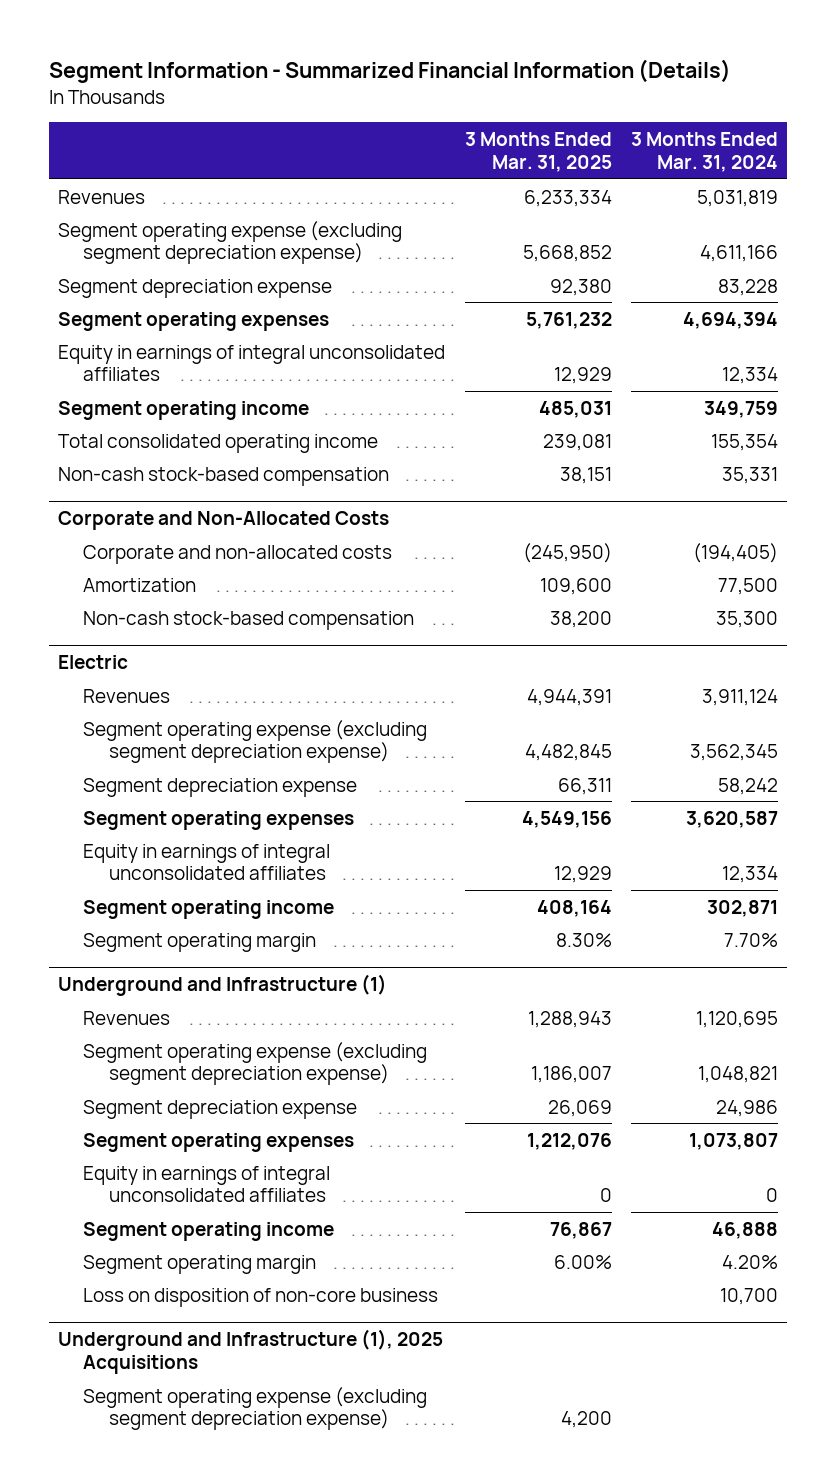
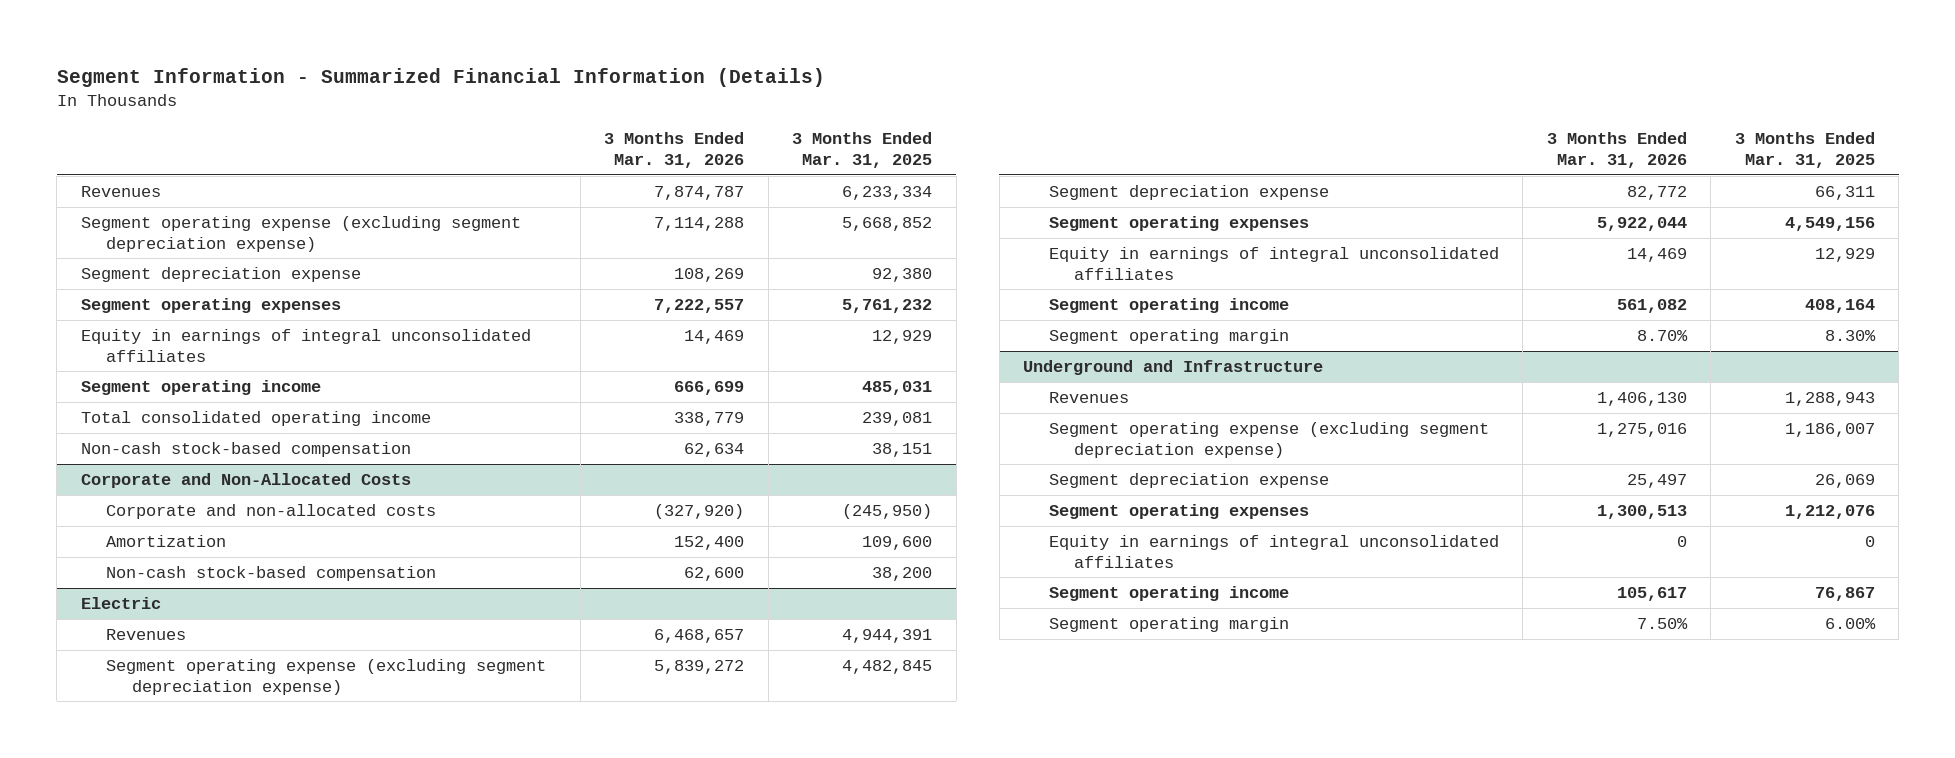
- | 3 Months Ended Mar. 31, 2025 | 3 Months Ended Mar. 31, 2024
+ | 3 Months Ended Mar. 31, 2026 | 3 Months Ended Mar. 31, 2025
- Underground and Infrastructure (1)
+ Underground and Infrastructure
- Loss on disposition of non-core business | | 10,700
- Underground and Infrastructure (1), 2025 Acquisitions
- Segment operating expense (excluding segment depreciation expense) | 4,200 |

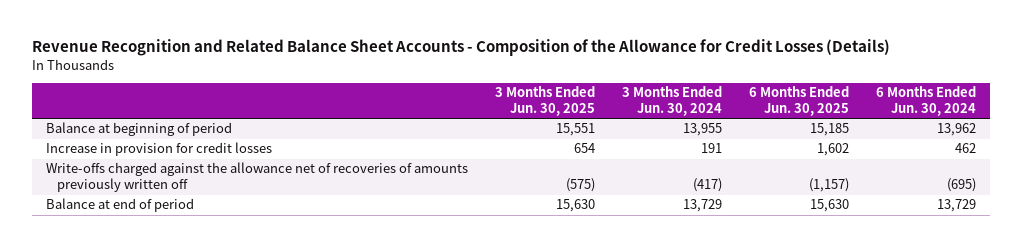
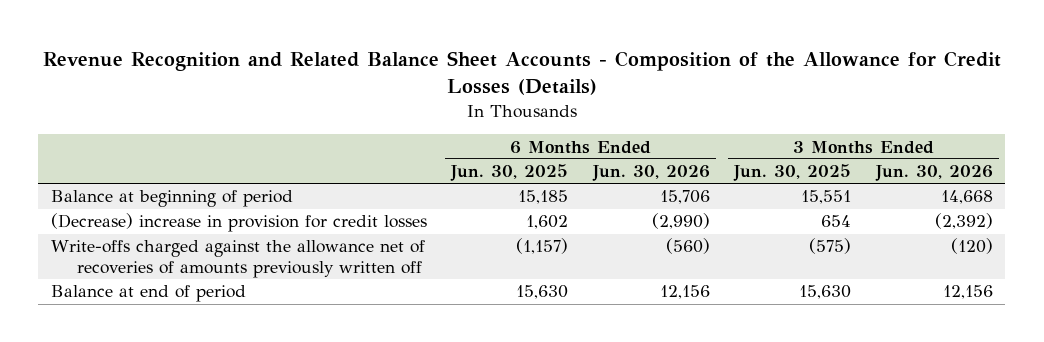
- | 3 Months Ended Jun. 30, 2025 | 3 Months Ended Jun. 30, 2024 | 6 Months Ended Jun. 30, 2025 | 6 Months Ended Jun. 30, 2024
+ | 6 Months Ended Jun. 30, 2025 | 6 Months Ended Jun. 30, 2026 | 3 Months Ended Jun. 30, 2025 | 3 Months Ended Jun. 30, 2026
- Increase in provision for credit losses | 654 | 191 | 1,602 | 462
+ (Decrease) increase in provision for credit losses | 1,602 | (2,990) | 654 | (2,392)

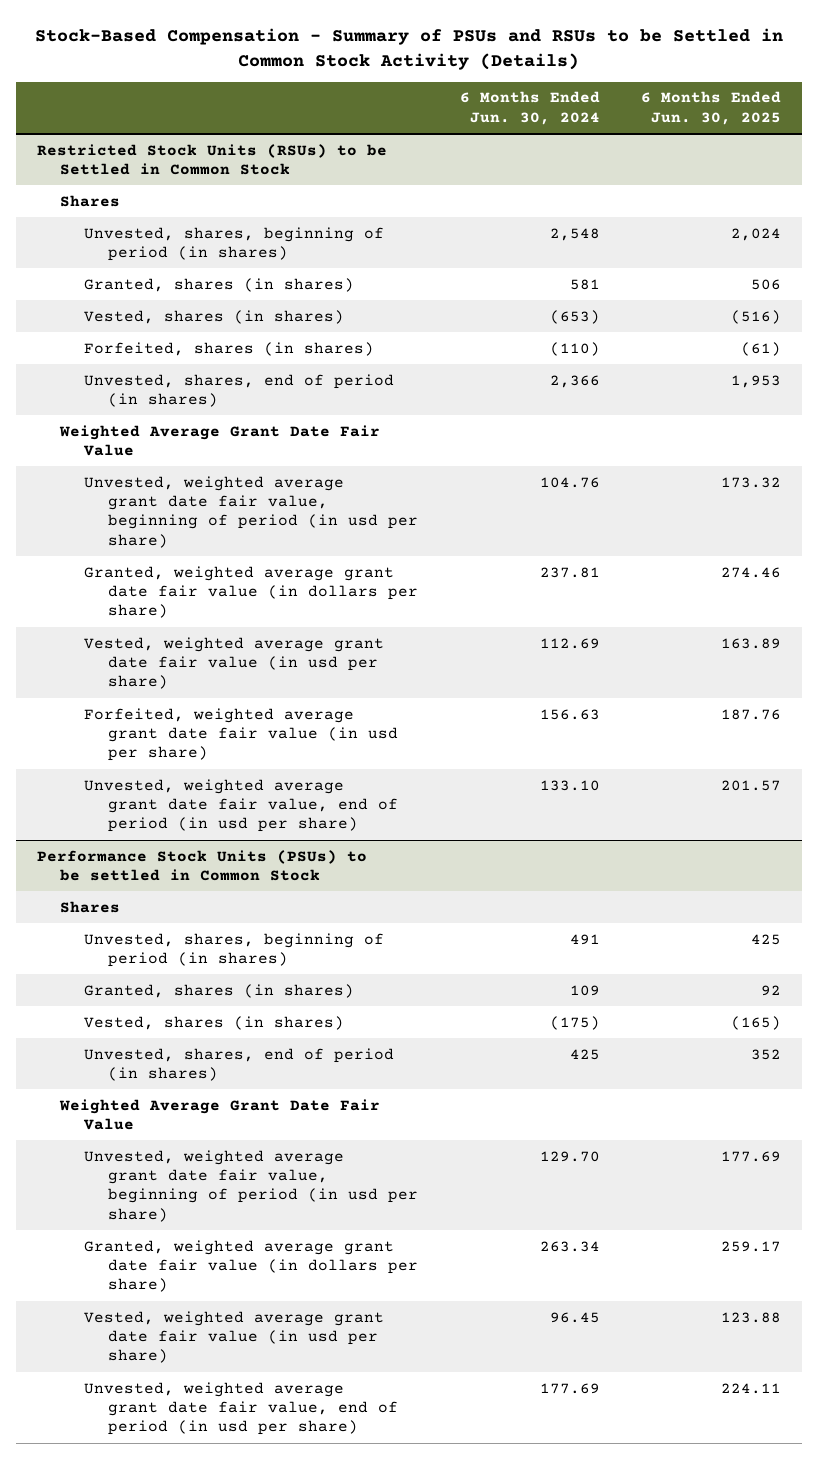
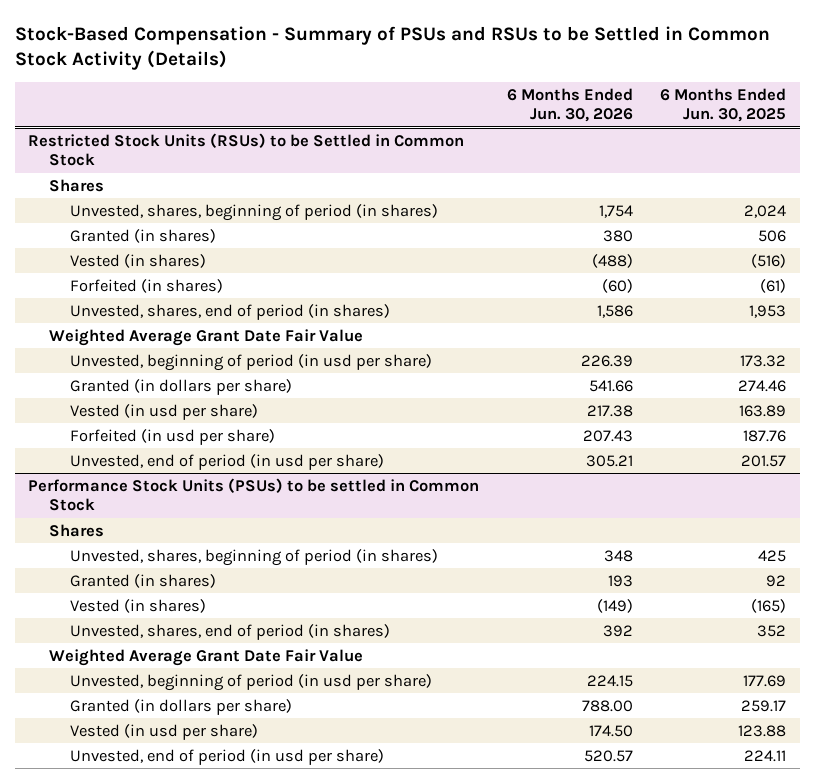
- | 6 Months Ended Jun. 30, 2024 | 6 Months Ended Jun. 30, 2025
+ | 6 Months Ended Jun. 30, 2026 | 6 Months Ended Jun. 30, 2025
@ Restricted Stock Units (RSUs) to be Settled in Common Stock
- Granted, shares (in shares) | 581 | 506
- Vested, shares (in shares) | (653) | (516)
- Forfeited, shares (in shares) | (110) | (61)
+ Granted (in shares) | 380 | 506
+ Vested (in shares) | (488) | (516)
+ Forfeited (in shares) | (60) | (61)
- Unvested, weighted average grant date fair value, beginning of period (in usd per share) | 104.76 | 173.32
- Granted, weighted average grant date fair value (in dollars per share) | 237.81 | 274.46
- Vested, weighted average grant date fair value (in usd per share) | 112.69 | 163.89
- Forfeited, weighted average grant date fair value (in usd per share) | 156.63 | 187.76
- Unvested, weighted average grant date fair value, end of period (in usd per share) | 133.10 | 201.57
+ Unvested, beginning of period (in usd per share) | 226.39 | 173.32
+ Granted (in dollars per share) | 541.66 | 274.46
+ Vested (in usd per share) | 217.38 | 163.89
+ Forfeited (in usd per share) | 207.43 | 187.76
+ Unvested, end of period (in usd per share) | 305.21 | 201.57
@ Performance Stock Units (PSUs) to be settled in Common Stock
- Granted, shares (in shares) | 109 | 92
- Vested, shares (in shares) | (175) | (165)
+ Granted (in shares) | 193 | 92
+ Vested (in shares) | (149) | (165)
- Unvested, weighted average grant date fair value, beginning of period (in usd per share) | 129.70 | 177.69
- Granted, weighted average grant date fair value (in dollars per share) | 263.34 | 259.17
- Vested, weighted average grant date fair value (in usd per share) | 96.45 | 123.88
- Unvested, weighted average grant date fair value, end of period (in usd per share) | 177.69 | 224.11
+ Unvested, beginning of period (in usd per share) | 224.15 | 177.69
+ Granted (in dollars per share) | 788.00 | 259.17
+ Vested (in usd per share) | 174.50 | 123.88
+ Unvested, end of period (in usd per share) | 520.57 | 224.11

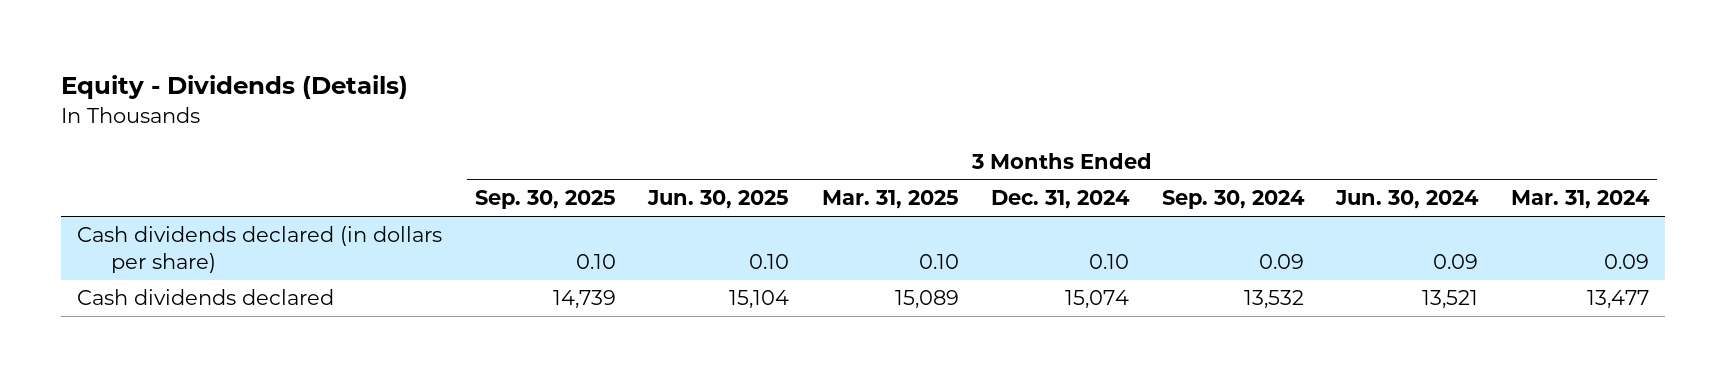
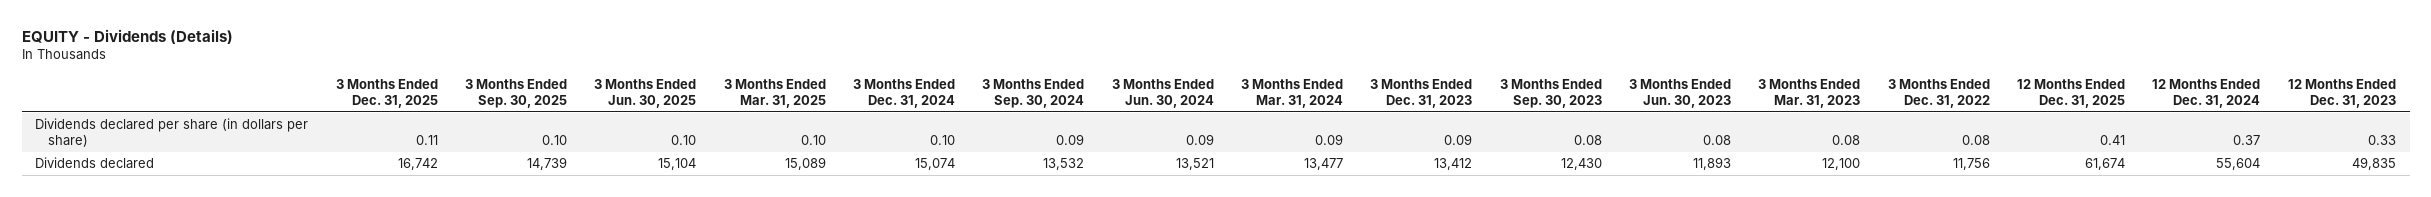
- Equity - Dividends (Details)
+ EQUITY - Dividends (Details)
- | 3 Months Ended Sep. 30, 2025 | 3 Months Ended Jun. 30, 2025 | 3 Months Ended Mar. 31, 2025 | 3 Months Ended Dec. 31, 2024 | 3 Months Ended Sep. 30, 2024 | 3 Months Ended Jun. 30, 2024 | 3 Months Ended Mar. 31, 2024
+ | 3 Months Ended Dec. 31, 2025 | 3 Months Ended Sep. 30, 2025 | 3 Months Ended Jun. 30, 2025 | 3 Months Ended Mar. 31, 2025 | 3 Months Ended Dec. 31, 2024 | 3 Months Ended Sep. 30, 2024 | 3 Months Ended Jun. 30, 2024 | 3 Months Ended Mar. 31, 2024 | 3 Months Ended Dec. 31, 2023 | 3 Months Ended Sep. 30, 2023 | 3 Months Ended Jun. 30, 2023 | 3 Months Ended Mar. 31, 2023 | 3 Months Ended Dec. 31, 2022 | 12 Months Ended Dec. 31, 2025 | 12 Months Ended Dec. 31, 2024 | 12 Months Ended Dec. 31, 2023
- Cash dividends declared (in dollars per share) | 0.10 | 0.10 | 0.10 | 0.10 | 0.09 | 0.09 | 0.09
- Cash dividends declared | 14,739 | 15,104 | 15,089 | 15,074 | 13,532 | 13,521 | 13,477
+ Dividends declared per share (in dollars per share) | 0.11 | 0.10 | 0.10 | 0.10 | 0.10 | 0.09 | 0.09 | 0.09 | 0.09 | 0.08 | 0.08 | 0.08 | 0.08 | 0.41 | 0.37 | 0.33
+ Dividends declared | 16,742 | 14,739 | 15,104 | 15,089 | 15,074 | 13,532 | 13,521 | 13,477 | 13,412 | 12,430 | 11,893 | 12,100 | 11,756 | 61,674 | 55,604 | 49,835

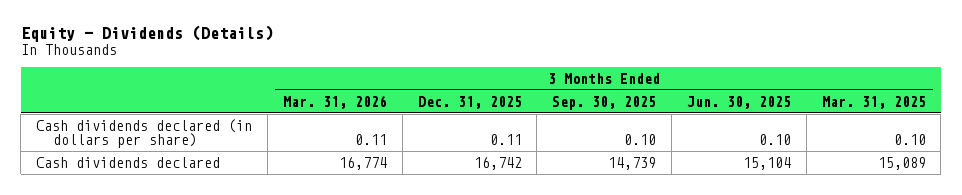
- EQUITY - Dividends (Details)
+ Equity - Dividends (Details)
- | 3 Months Ended Dec. 31, 2025 | 3 Months Ended Sep. 30, 2025 | 3 Months Ended Jun. 30, 2025 | 3 Months Ended Mar. 31, 2025 | 3 Months Ended Dec. 31, 2024 | 3 Months Ended Sep. 30, 2024 | 3 Months Ended Jun. 30, 2024 | 3 Months Ended Mar. 31, 2024 | 3 Months Ended Dec. 31, 2023 | 3 Months Ended Sep. 30, 2023 | 3 Months Ended Jun. 30, 2023 | 3 Months Ended Mar. 31, 2023 | 3 Months Ended Dec. 31, 2022 | 12 Months Ended Dec. 31, 2025 | 12 Months Ended Dec. 31, 2024 | 12 Months Ended Dec. 31, 2023
+ | 3 Months Ended Mar. 31, 2026 | 3 Months Ended Dec. 31, 2025 | 3 Months Ended Sep. 30, 2025 | 3 Months Ended Jun. 30, 2025 | 3 Months Ended Mar. 31, 2025
- Dividends declared per share (in dollars per share) | 0.11 | 0.10 | 0.10 | 0.10 | 0.10 | 0.09 | 0.09 | 0.09 | 0.09 | 0.08 | 0.08 | 0.08 | 0.08 | 0.41 | 0.37 | 0.33
- Dividends declared | 16,742 | 14,739 | 15,104 | 15,089 | 15,074 | 13,532 | 13,521 | 13,477 | 13,412 | 12,430 | 11,893 | 12,100 | 11,756 | 61,674 | 55,604 | 49,835
+ Cash dividends declared (in dollars per share) | 0.11 | 0.11 | 0.10 | 0.10 | 0.10
+ Cash dividends declared | 16,774 | 16,742 | 14,739 | 15,104 | 15,089

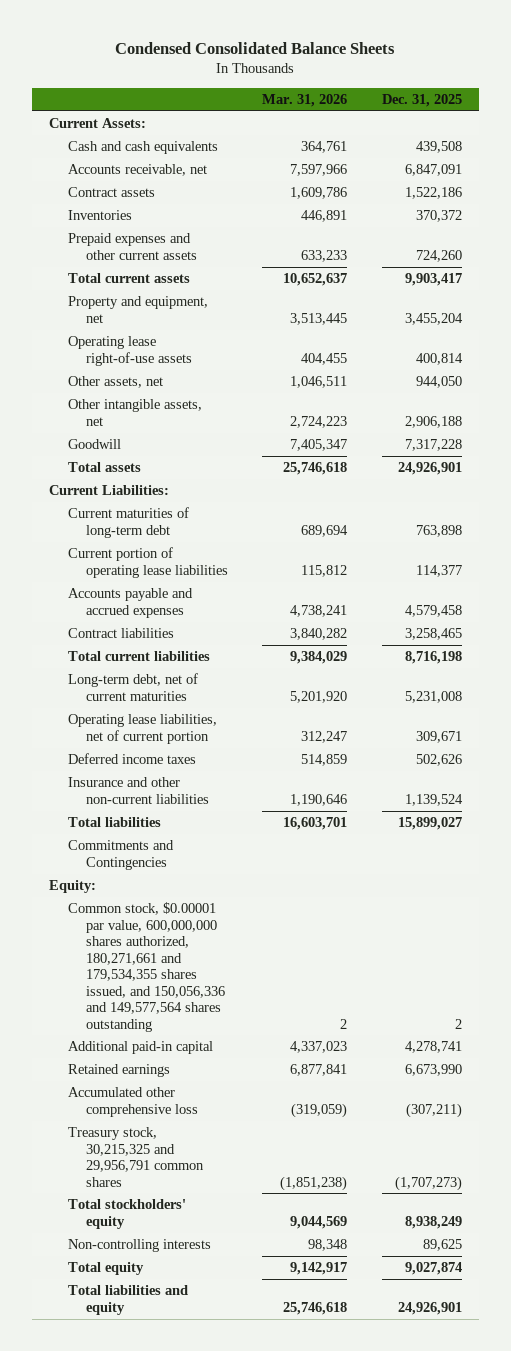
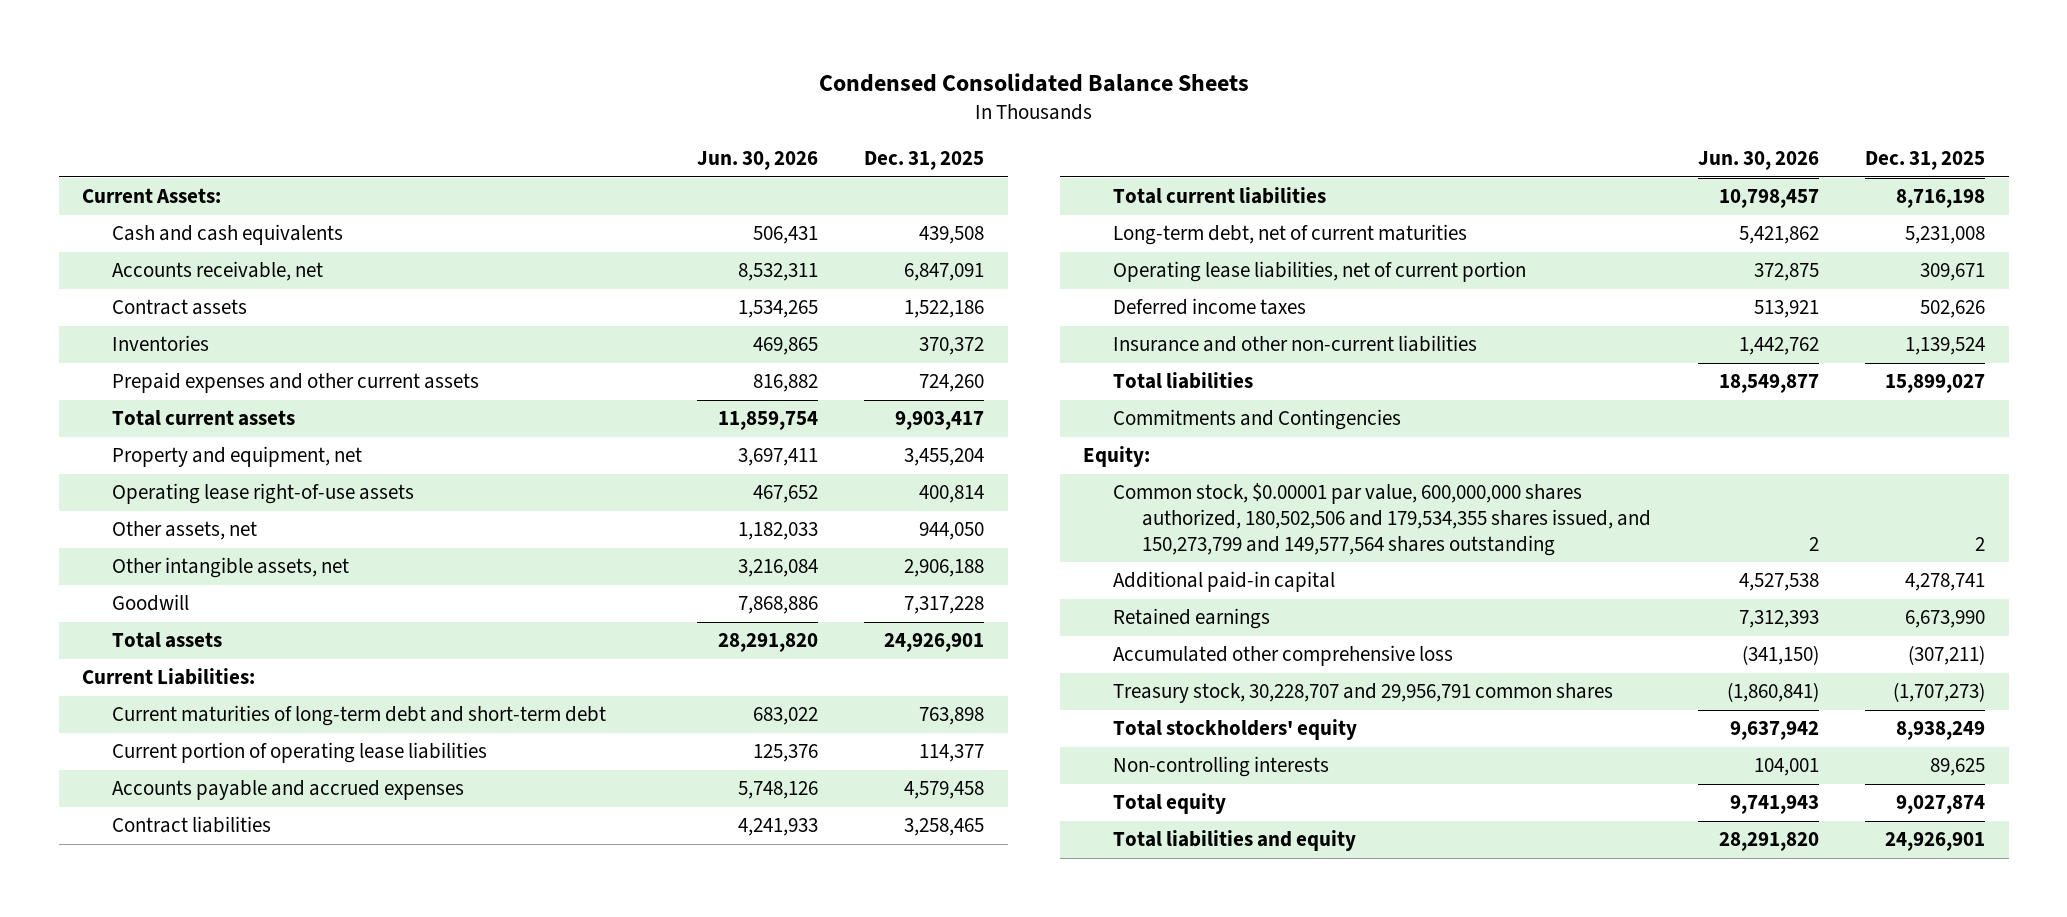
- | Mar. 31, 2026 | Dec. 31, 2025
+ | Jun. 30, 2026 | Dec. 31, 2025
- Current maturities of long-term debt | 689,694 | 763,898
+ Current maturities of long-term debt and short-term debt | 683,022 | 763,898
- Common stock, $0.00001 par value, 600,000,000 shares authorized, 180,271,661 and 179,534,355 shares issued, and 150,056,336 and 149,577,564 shares outstanding | 2 | 2
+ Common stock, $0.00001 par value, 600,000,000 shares authorized, 180,502,506 and 179,534,355 shares issued, and 150,273,799 and 149,577,564 shares outstanding | 2 | 2
- Treasury stock, 30,215,325 and 29,956,791 common shares | (1,851,238) | (1,707,273)
+ Treasury stock, 30,228,707 and 29,956,791 common shares | (1,860,841) | (1,707,273)

